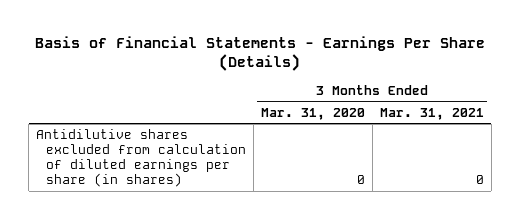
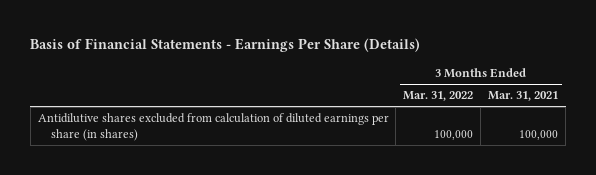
- | 3 Months Ended Mar. 31, 2020 | 3 Months Ended Mar. 31, 2021
+ | 3 Months Ended Mar. 31, 2022 | 3 Months Ended Mar. 31, 2021
- Antidilutive shares excluded from calculation of diluted earnings per share (in shares) | 0 | 0
+ Antidilutive shares excluded from calculation of diluted earnings per share (in shares) | 100,000 | 100,000

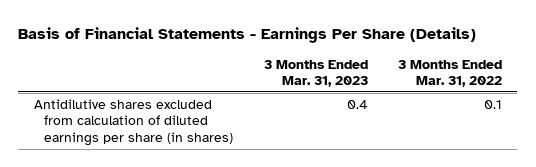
- | 3 Months Ended Mar. 31, 2022 | 3 Months Ended Mar. 31, 2021
+ | 3 Months Ended Mar. 31, 2023 | 3 Months Ended Mar. 31, 2022
- Antidilutive shares excluded from calculation of diluted earnings per share (in shares) | 100,000 | 100,000
+ Antidilutive shares excluded from calculation of diluted earnings per share (in shares) | 0.4 | 0.1

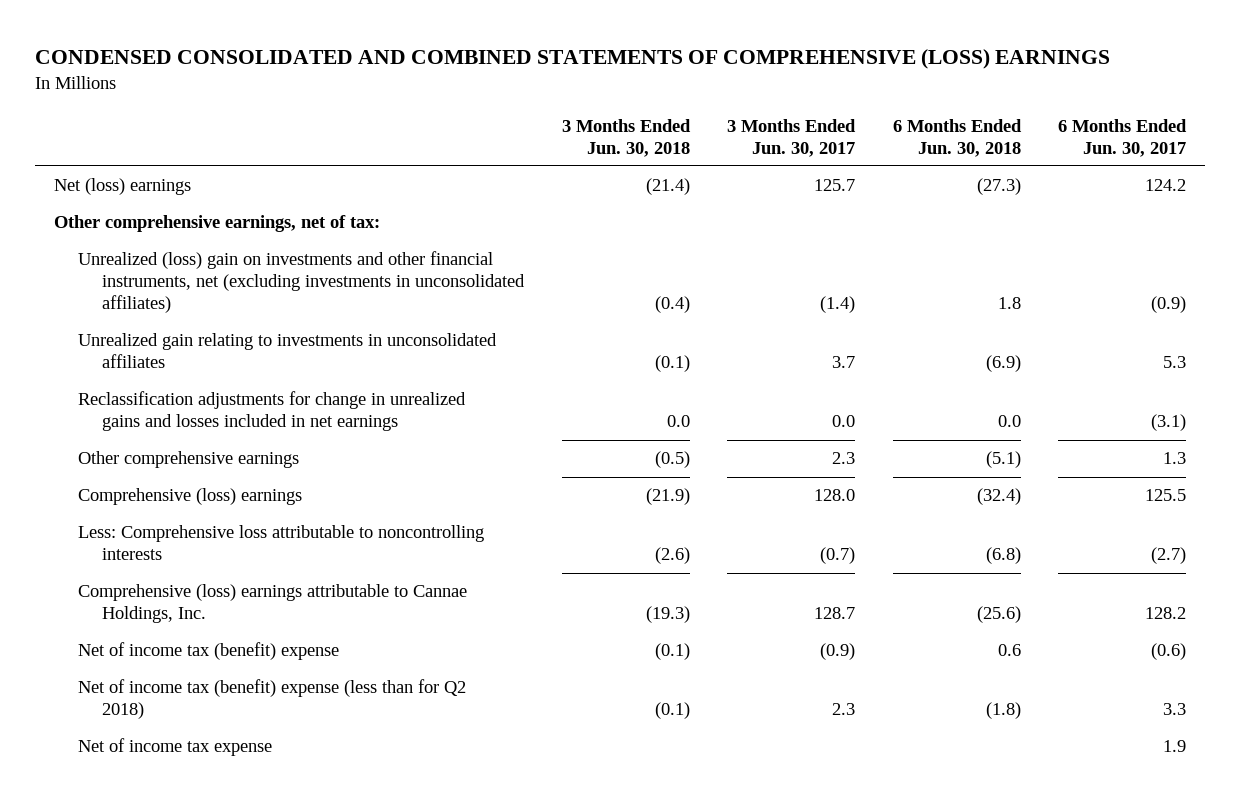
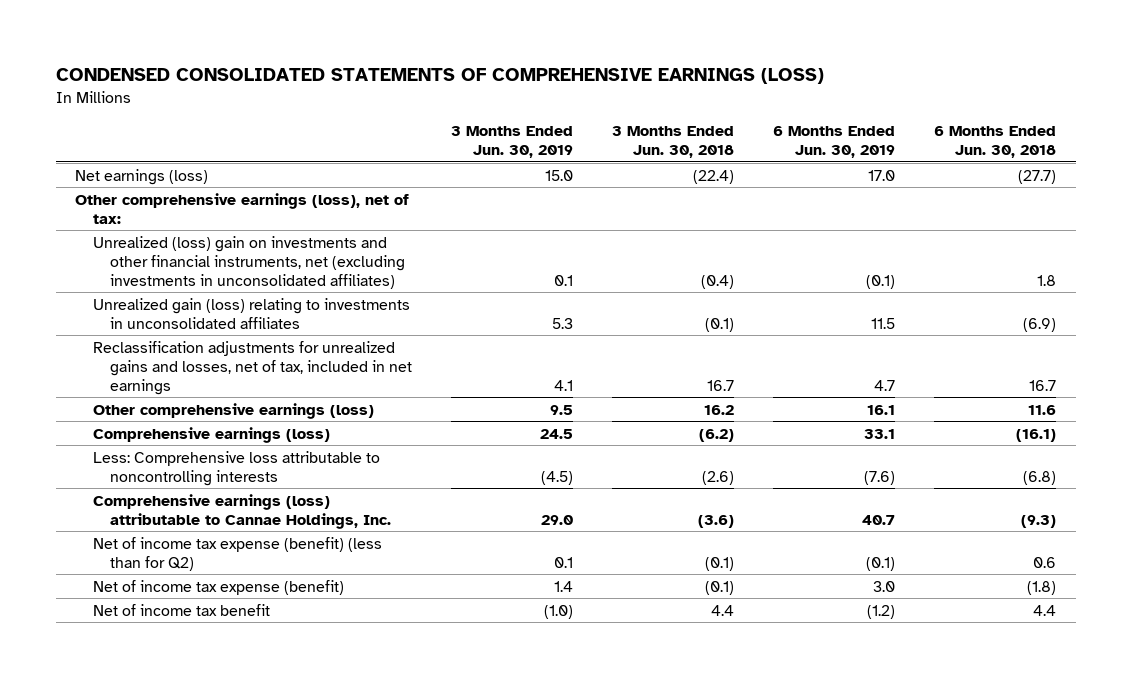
- CONDENSED CONSOLIDATED AND COMBINED STATEMENTS OF COMPREHENSIVE (LOSS) EARNINGS
+ CONDENSED CONSOLIDATED STATEMENTS OF COMPREHENSIVE EARNINGS (LOSS)
- | 3 Months Ended Jun. 30, 2018 | 3 Months Ended Jun. 30, 2017 | 6 Months Ended Jun. 30, 2018 | 6 Months Ended Jun. 30, 2017
+ | 3 Months Ended Jun. 30, 2019 | 3 Months Ended Jun. 30, 2018 | 6 Months Ended Jun. 30, 2019 | 6 Months Ended Jun. 30, 2018
- Net (loss) earnings | (21.4) | 125.7 | (27.3) | 124.2
- Other comprehensive earnings, net of tax:
+ Net earnings (loss) | 15.0 | (22.4) | 17.0 | (27.7)
+ Other comprehensive earnings (loss), net of tax:
- Unrealized gain relating to investments in unconsolidated affiliates | (0.1) | 3.7 | (6.9) | 5.3
- Reclassification adjustments for change in unrealized gains and losses included in net earnings | 0.0 | 0.0 | 0.0 | (3.1)
- Other comprehensive earnings | (0.5) | 2.3 | (5.1) | 1.3
- Comprehensive (loss) earnings | (21.9) | 128.0 | (32.4) | 125.5
+ Unrealized gain (loss) relating to investments in unconsolidated affiliates | 5.3 | (0.1) | 11.5 | (6.9)
+ Reclassification adjustments for unrealized gains and losses, net of tax, included in net earnings | 4.1 | 16.7 | 4.7 | 16.7
+ Other comprehensive earnings (loss) | 9.5 | 16.2 | 16.1 | 11.6
+ Comprehensive earnings (loss) | 24.5 | (6.2) | 33.1 | (16.1)
- Comprehensive (loss) earnings attributable to Cannae Holdings, Inc. | (19.3) | 128.7 | (25.6) | 128.2
- Net of income tax (benefit) expense | (0.1) | (0.9) | 0.6 | (0.6)
- Net of income tax (benefit) expense (less than for Q2 2018) | (0.1) | 2.3 | (1.8) | 3.3
- Net of income tax expense | | | | 1.9
+ Comprehensive earnings (loss) attributable to Cannae Holdings, Inc. | 29.0 | (3.6) | 40.7 | (9.3)
+ Net of income tax expense (benefit) (less than for Q2) | 0.1 | (0.1) | (0.1) | 0.6
+ Net of income tax expense (benefit) | 1.4 | (0.1) | 3.0 | (1.8)
+ Net of income tax benefit | (1.0) | 4.4 | (1.2) | 4.4

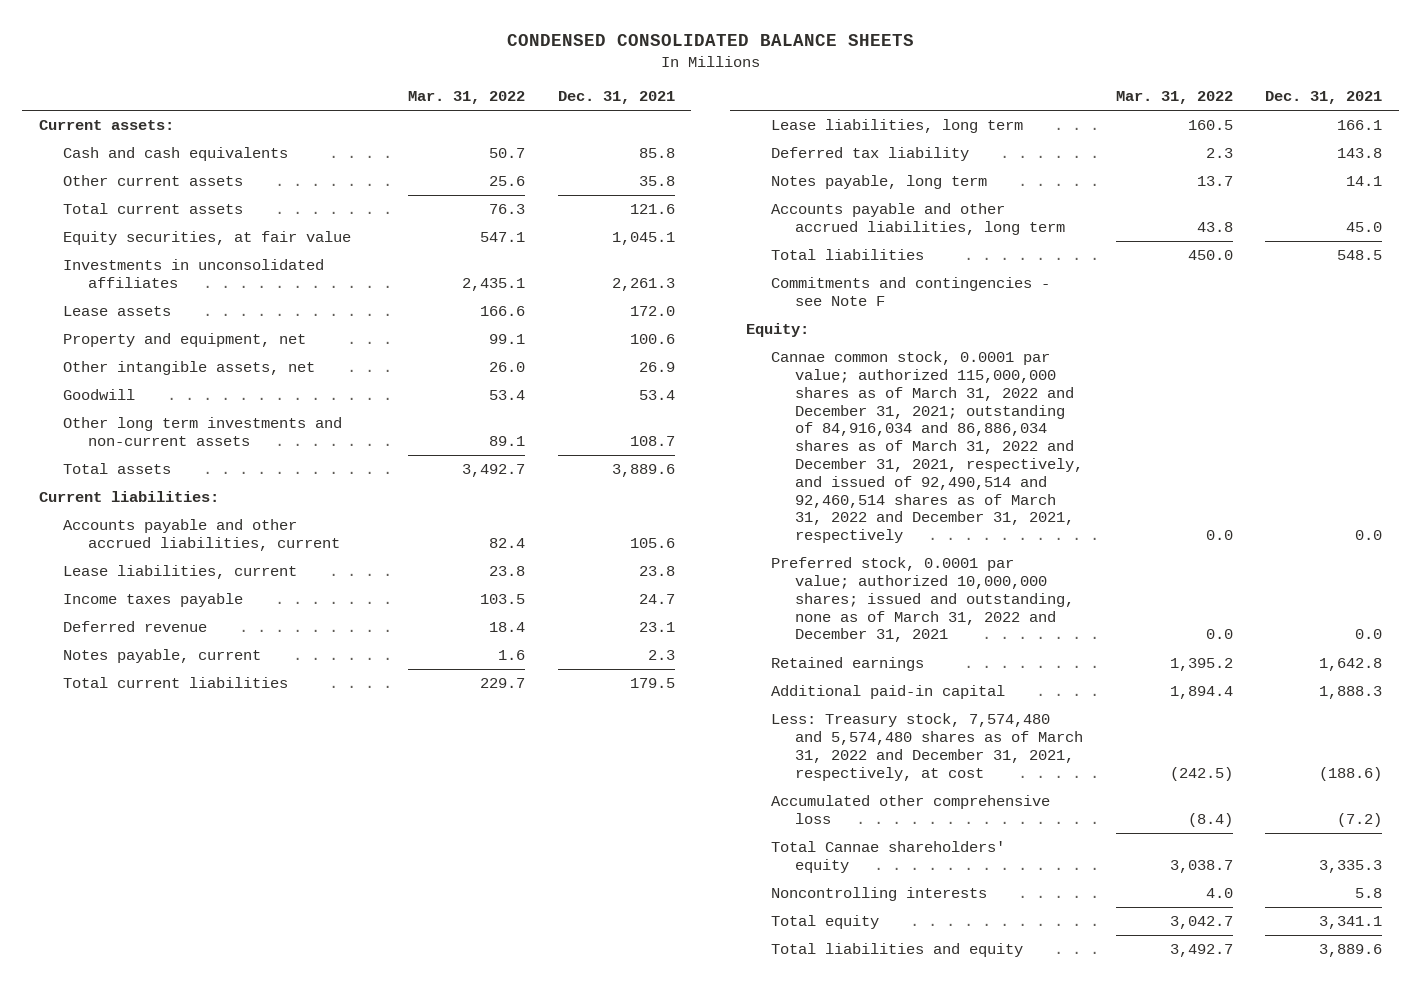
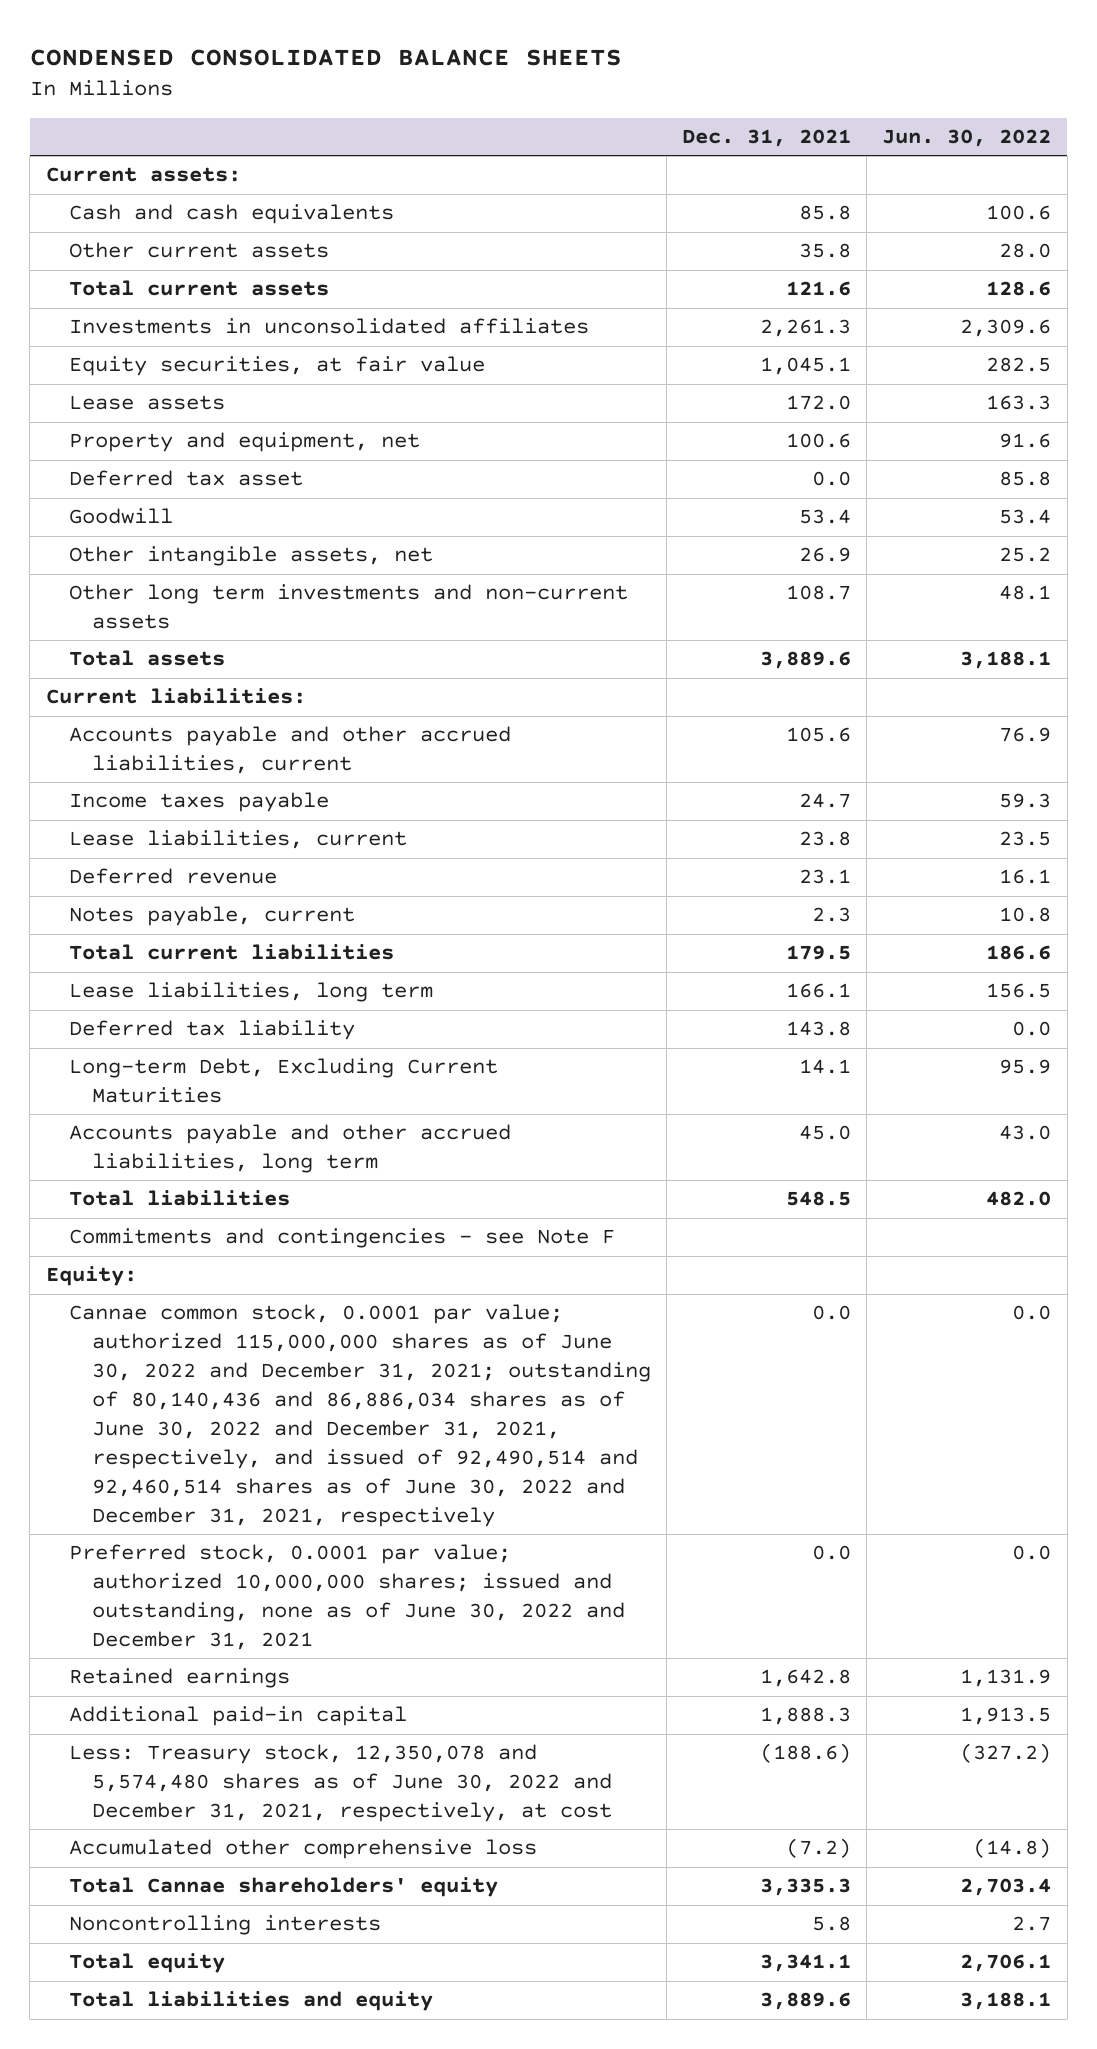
- | Mar. 31, 2022 | Dec. 31, 2021
+ | Dec. 31, 2021 | Jun. 30, 2022
moved down: Equity securities, at fair value | 1,045.1 | 282.5
+ Deferred tax asset | 0.0 | 85.8
moved down: Other intangible assets, net | 26.9 | 25.2
moved down: Lease liabilities, current | 23.8 | 23.5
- Notes payable, long term | 13.7 | 14.1
+ Long-term Debt, Excluding Current Maturities | 14.1 | 95.9
- Cannae common stock, 0.0001 par value; authorized 115,000,000 shares as of March 31, 2022 and December 31, 2021; outstanding of 84,916,034 and 86,886,034 shares as of March 31, 2022 and December 31, 2021, respectively, and issued of 92,490,514 and 92,460,514 shares as of March 31, 2022 and December 31, 2021, respectively | 0.0 | 0.0
- Preferred stock, 0.0001 par value; authorized 10,000,000 shares; issued and outstanding, none as of March 31, 2022 and December 31, 2021 | 0.0 | 0.0
+ Cannae common stock, 0.0001 par value; authorized 115,000,000 shares as of June 30, 2022 and December 31, 2021; outstanding of 80,140,436 and 86,886,034 shares as of June 30, 2022 and December 31, 2021, respectively, and issued of 92,490,514 and 92,460,514 shares as of June 30, 2022 and December 31, 2021, respectively | 0.0 | 0.0
+ Preferred stock, 0.0001 par value; authorized 10,000,000 shares; issued and outstanding, none as of June 30, 2022 and December 31, 2021 | 0.0 | 0.0
- Less: Treasury stock, 7,574,480 and 5,574,480 shares as of March 31, 2022 and December 31, 2021, respectively, at cost | (242.5) | (188.6)
+ Less: Treasury stock, 12,350,078 and 5,574,480 shares as of June 30, 2022 and December 31, 2021, respectively, at cost | (188.6) | (327.2)

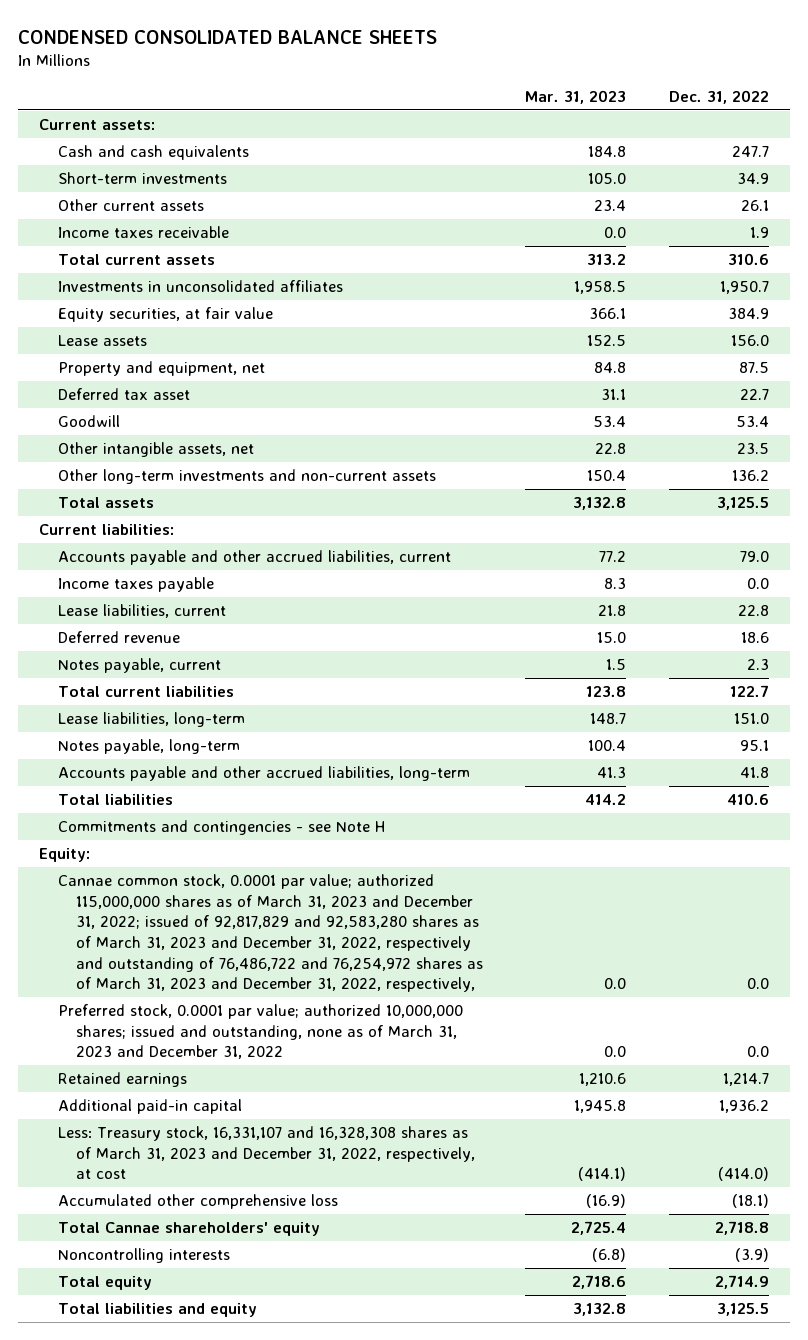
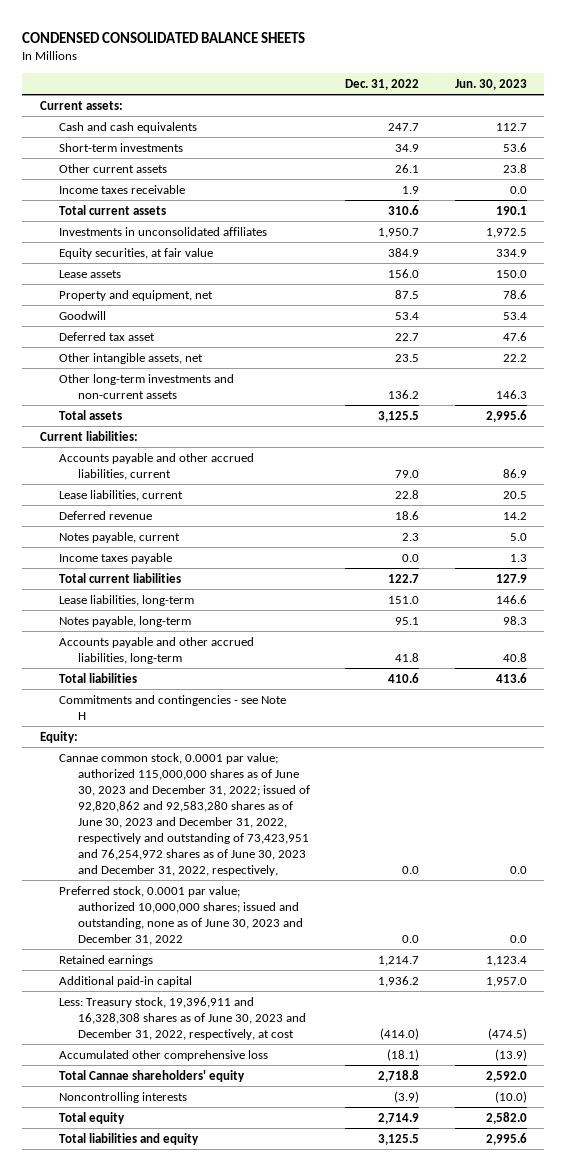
- | Mar. 31, 2023 | Dec. 31, 2022
+ | Dec. 31, 2022 | Jun. 30, 2023
moved down: Deferred tax asset | 22.7 | 47.6
moved down: Income taxes payable | 0.0 | 1.3
- Cannae common stock, 0.0001 par value; authorized 115,000,000 shares as of March 31, 2023 and December 31, 2022; issued of 92,817,829 and 92,583,280 shares as of March 31, 2023 and December 31, 2022, respectively and outstanding of 76,486,722 and 76,254,972 shares as of March 31, 2023 and December 31, 2022, respectively, | 0.0 | 0.0
- Preferred stock, 0.0001 par value; authorized 10,000,000 shares; issued and outstanding, none as of March 31, 2023 and December 31, 2022 | 0.0 | 0.0
+ Cannae common stock, 0.0001 par value; authorized 115,000,000 shares as of June 30, 2023 and December 31, 2022; issued of 92,820,862 and 92,583,280 shares as of June 30, 2023 and December 31, 2022, respectively and outstanding of 73,423,951 and 76,254,972 shares as of June 30, 2023 and December 31, 2022, respectively, | 0.0 | 0.0
+ Preferred stock, 0.0001 par value; authorized 10,000,000 shares; issued and outstanding, none as of June 30, 2023 and December 31, 2022 | 0.0 | 0.0
- Less: Treasury stock, 16,331,107 and 16,328,308 shares as of March 31, 2023 and December 31, 2022, respectively, at cost | (414.1) | (414.0)
+ Less: Treasury stock, 19,396,911 and 16,328,308 shares as of June 30, 2023 and December 31, 2022, respectively, at cost | (414.0) | (474.5)

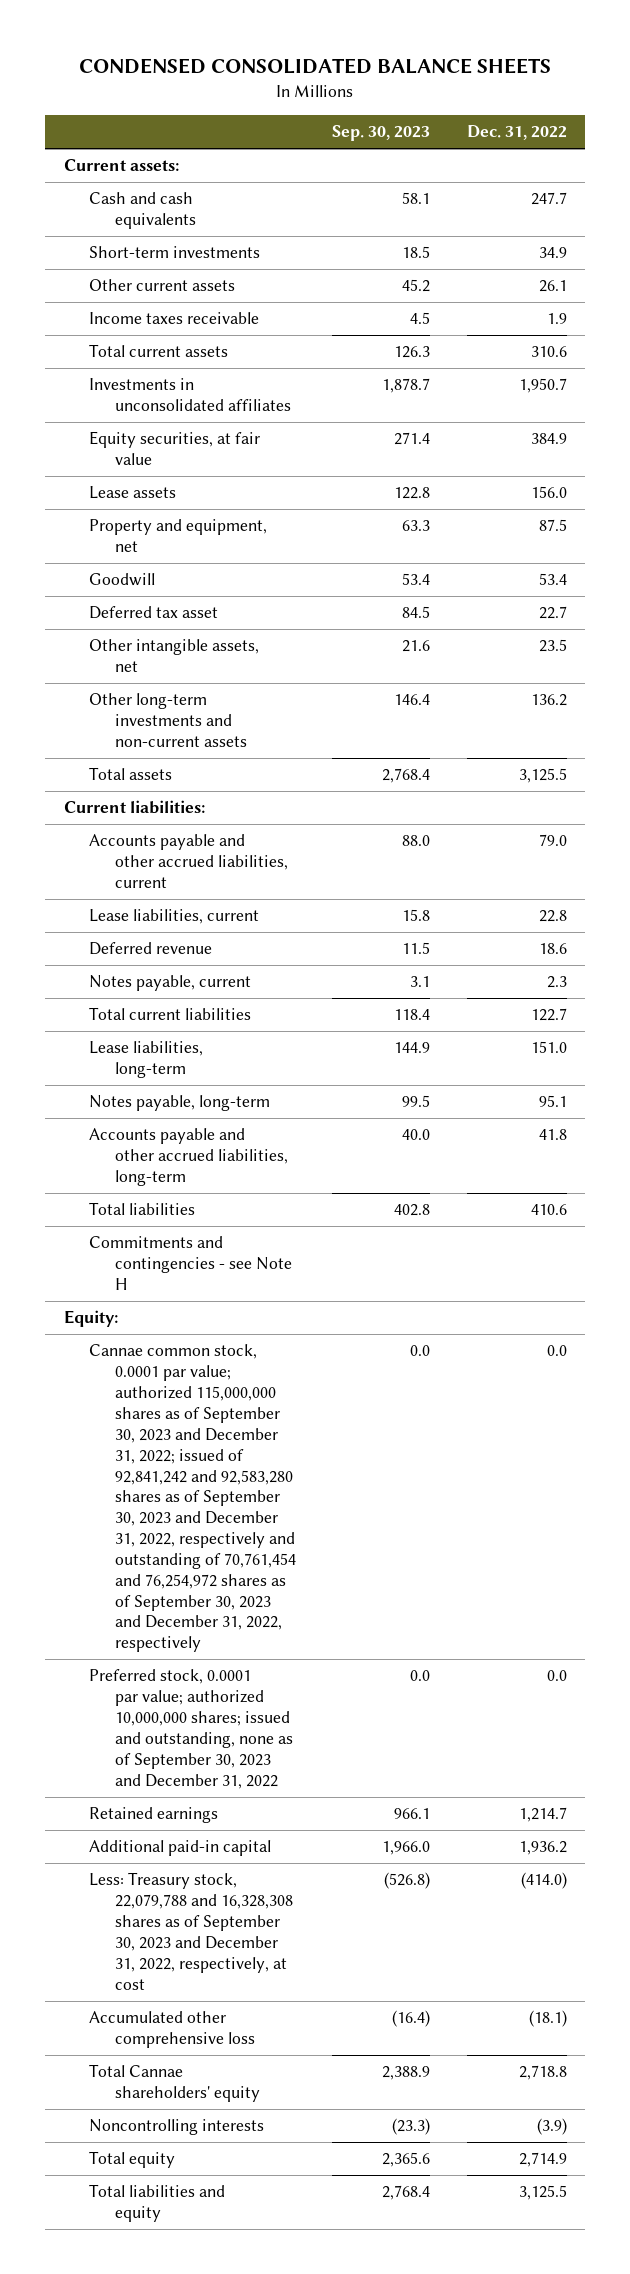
- | Dec. 31, 2022 | Jun. 30, 2023
+ | Sep. 30, 2023 | Dec. 31, 2022
- Income taxes payable | 0.0 | 1.3
- Cannae common stock, 0.0001 par value; authorized 115,000,000 shares as of June 30, 2023 and December 31, 2022; issued of 92,820,862 and 92,583,280 shares as of June 30, 2023 and December 31, 2022, respectively and outstanding of 73,423,951 and 76,254,972 shares as of June 30, 2023 and December 31, 2022, respectively, | 0.0 | 0.0
- Preferred stock, 0.0001 par value; authorized 10,000,000 shares; issued and outstanding, none as of June 30, 2023 and December 31, 2022 | 0.0 | 0.0
+ Cannae common stock, 0.0001 par value; authorized 115,000,000 shares as of September 30, 2023 and December 31, 2022; issued of 92,841,242 and 92,583,280 shares as of September 30, 2023 and December 31, 2022, respectively and outstanding of 70,761,454 and 76,254,972 shares as of September 30, 2023 and December 31, 2022, respectively | 0.0 | 0.0
+ Preferred stock, 0.0001 par value; authorized 10,000,000 shares; issued and outstanding, none as of September 30, 2023 and December 31, 2022 | 0.0 | 0.0
- Less: Treasury stock, 19,396,911 and 16,328,308 shares as of June 30, 2023 and December 31, 2022, respectively, at cost | (414.0) | (474.5)
+ Less: Treasury stock, 22,079,788 and 16,328,308 shares as of September 30, 2023 and December 31, 2022, respectively, at cost | (526.8) | (414.0)

